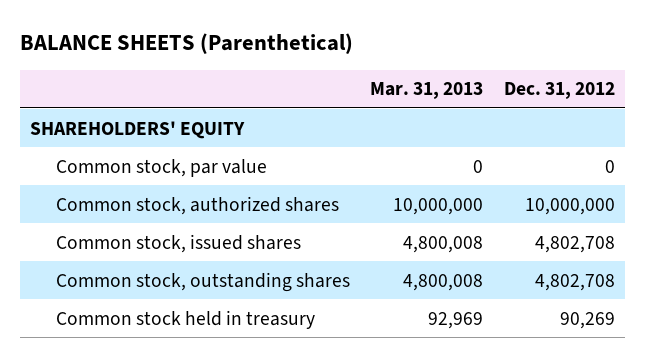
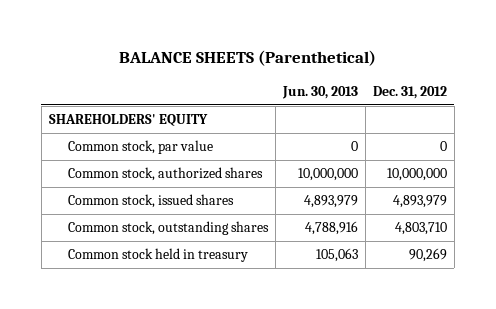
- | Mar. 31, 2013 | Dec. 31, 2012
+ | Jun. 30, 2013 | Dec. 31, 2012
- Common stock, issued shares | 4,800,008 | 4,802,708
- Common stock, outstanding shares | 4,800,008 | 4,802,708
+ Common stock, issued shares | 4,893,979 | 4,893,979
+ Common stock, outstanding shares | 4,788,916 | 4,803,710

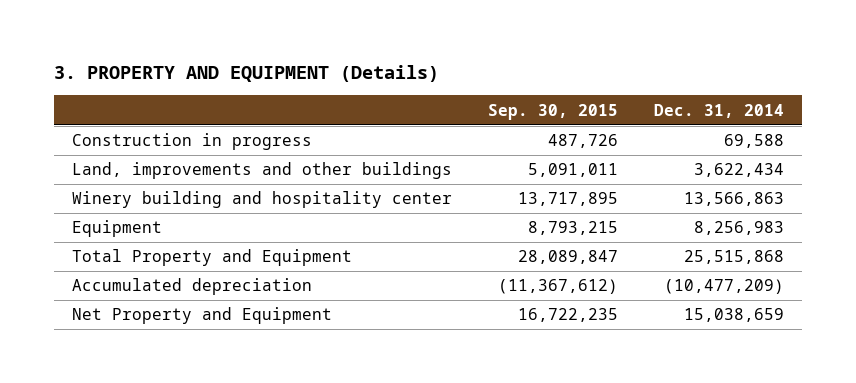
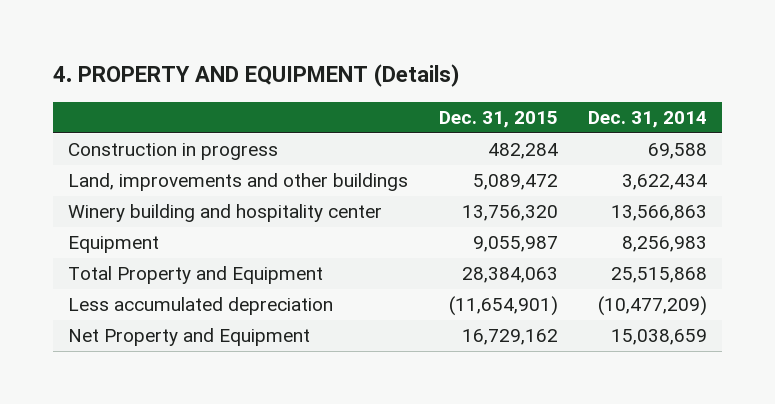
- 3. PROPERTY AND EQUIPMENT (Details)
+ 4. PROPERTY AND EQUIPMENT (Details)
- | Sep. 30, 2015 | Dec. 31, 2014
+ | Dec. 31, 2015 | Dec. 31, 2014
- Accumulated depreciation | (11,367,612) | (10,477,209)
+ Less accumulated depreciation | (11,654,901) | (10,477,209)

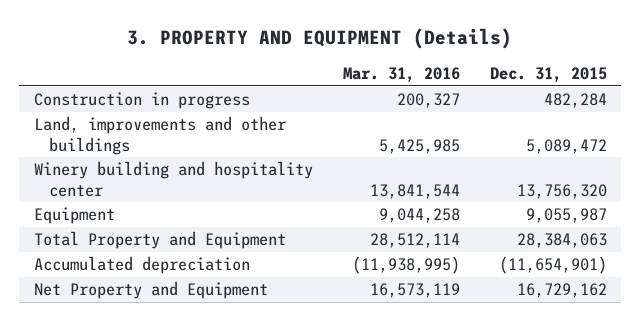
- 4. PROPERTY AND EQUIPMENT (Details)
+ 3. PROPERTY AND EQUIPMENT (Details)
- | Dec. 31, 2015 | Dec. 31, 2014
+ | Mar. 31, 2016 | Dec. 31, 2015
- Less accumulated depreciation | (11,654,901) | (10,477,209)
+ Accumulated depreciation | (11,938,995) | (11,654,901)

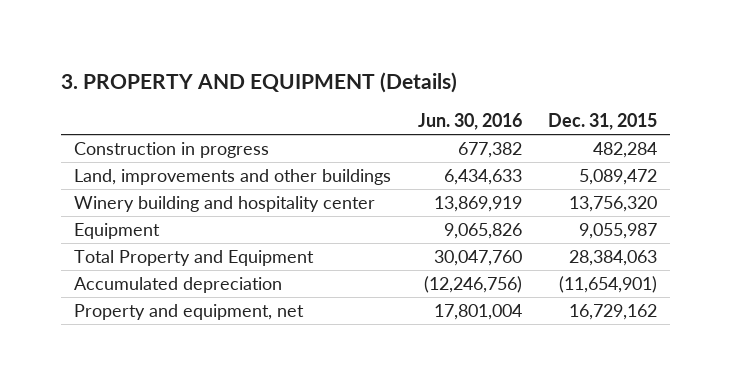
- | Mar. 31, 2016 | Dec. 31, 2015
+ | Jun. 30, 2016 | Dec. 31, 2015
- Net Property and Equipment | 16,573,119 | 16,729,162
+ Property and equipment, net | 17,801,004 | 16,729,162

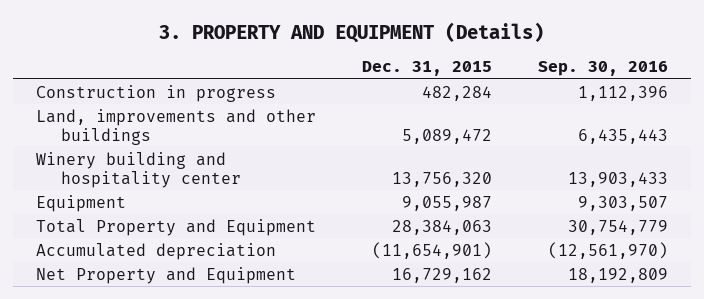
- | Jun. 30, 2016 | Dec. 31, 2015
+ | Dec. 31, 2015 | Sep. 30, 2016
- Property and equipment, net | 17,801,004 | 16,729,162
+ Net Property and Equipment | 16,729,162 | 18,192,809

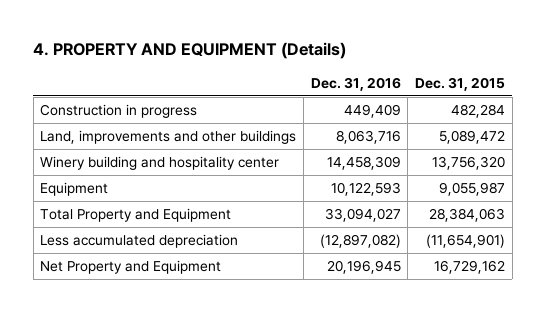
- 3. PROPERTY AND EQUIPMENT (Details)
+ 4. PROPERTY AND EQUIPMENT (Details)
- | Dec. 31, 2015 | Sep. 30, 2016
+ | Dec. 31, 2016 | Dec. 31, 2015
- Accumulated depreciation | (11,654,901) | (12,561,970)
+ Less accumulated depreciation | (12,897,082) | (11,654,901)

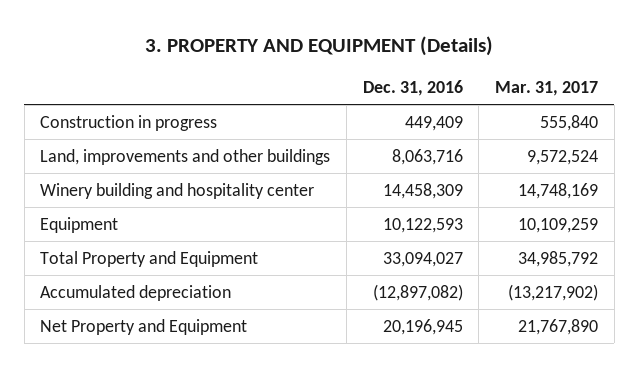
- 4. PROPERTY AND EQUIPMENT (Details)
+ 3. PROPERTY AND EQUIPMENT (Details)
- | Dec. 31, 2016 | Dec. 31, 2015
+ | Dec. 31, 2016 | Mar. 31, 2017
- Less accumulated depreciation | (12,897,082) | (11,654,901)
+ Accumulated depreciation | (12,897,082) | (13,217,902)

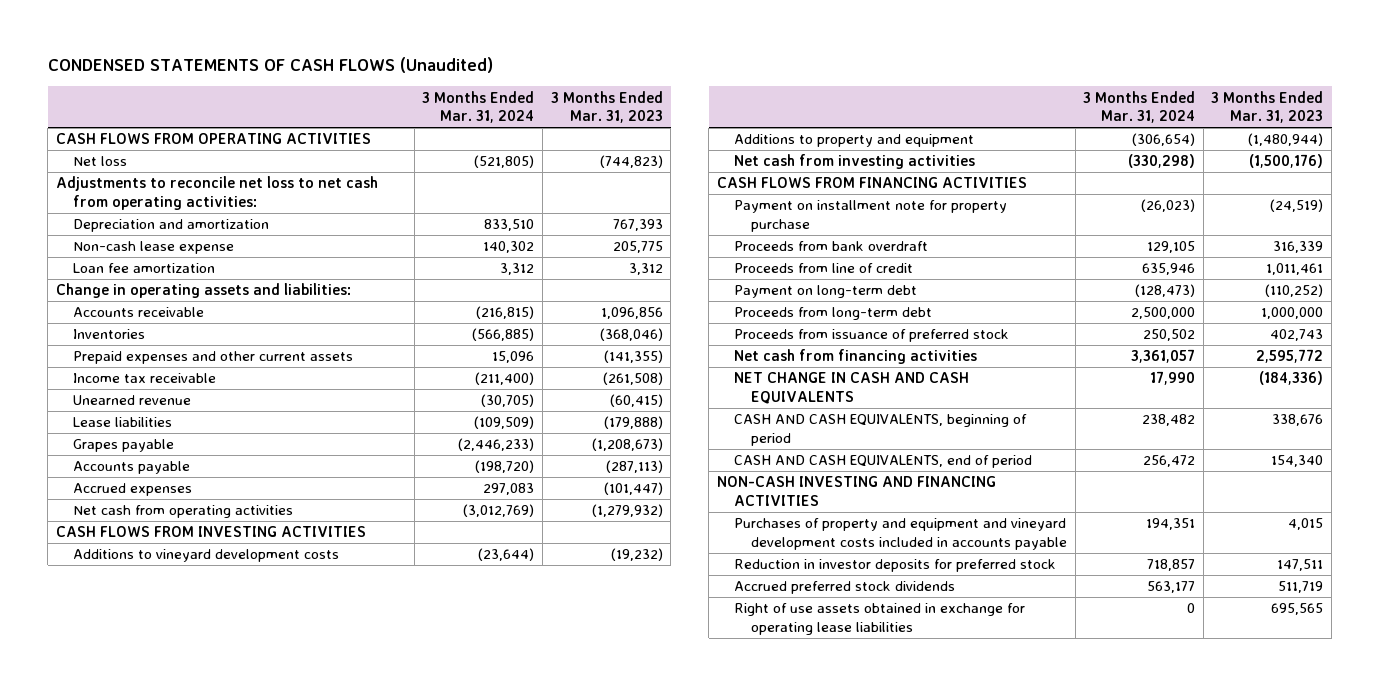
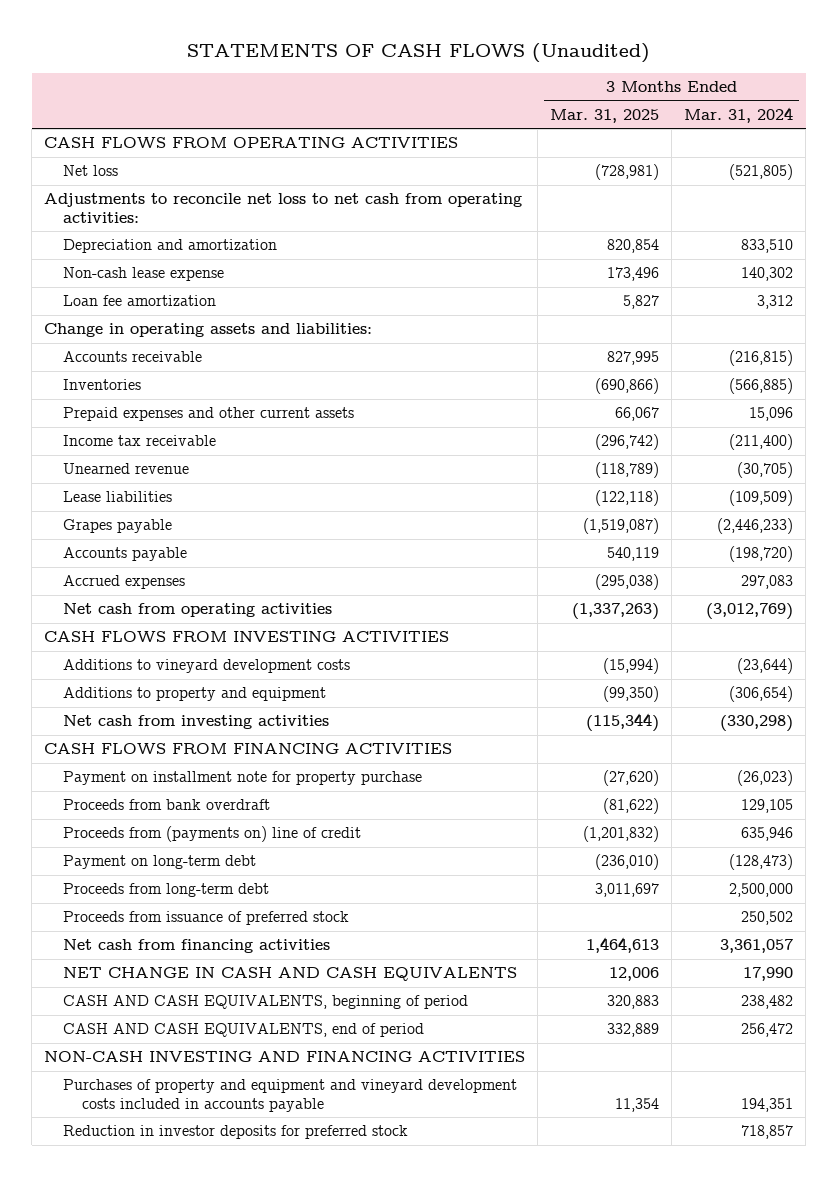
- CONDENSED STATEMENTS OF CASH FLOWS (Unaudited)
+ STATEMENTS OF CASH FLOWS (Unaudited)
- | 3 Months Ended Mar. 31, 2024 | 3 Months Ended Mar. 31, 2023
+ | 3 Months Ended Mar. 31, 2025 | 3 Months Ended Mar. 31, 2024
- Proceeds from line of credit | 635,946 | 1,011,461
+ Proceeds from (payments on) line of credit | (1,201,832) | 635,946
- Accrued preferred stock dividends | 563,177 | 511,719
- Right of use assets obtained in exchange for operating lease liabilities | 0 | 695,565

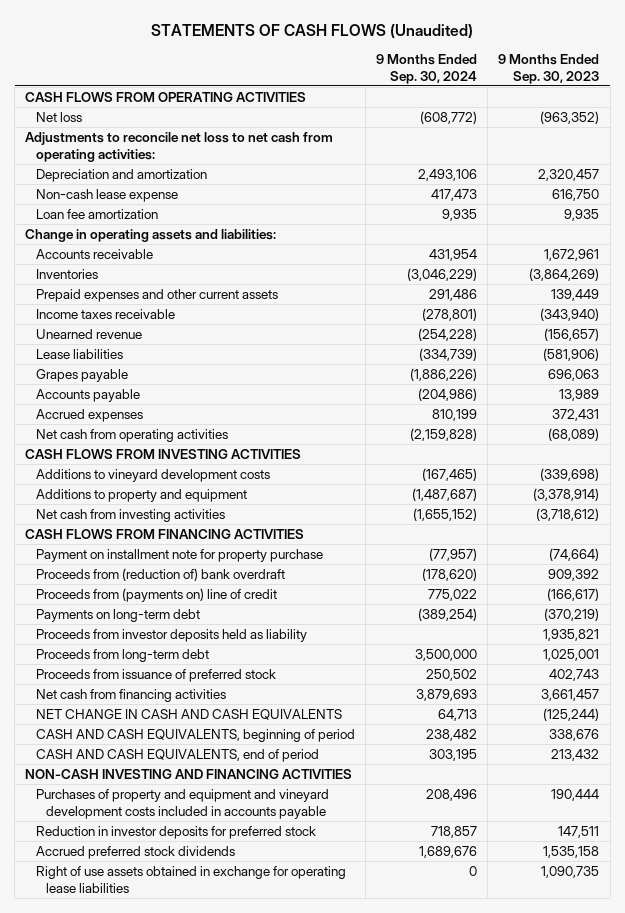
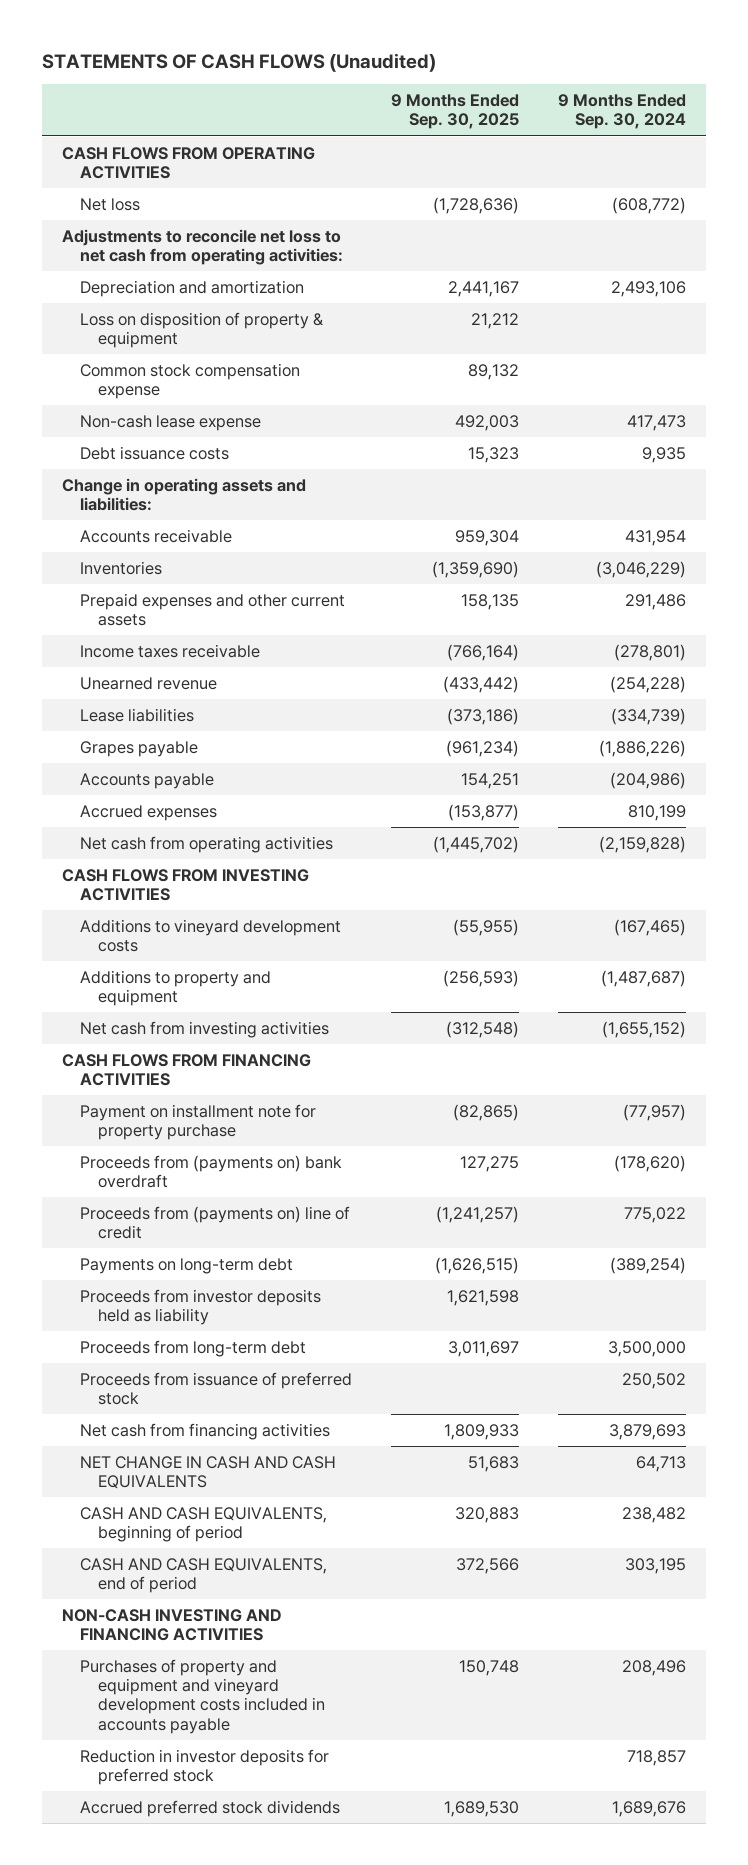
- | 9 Months Ended Sep. 30, 2024 | 9 Months Ended Sep. 30, 2023
+ | 9 Months Ended Sep. 30, 2025 | 9 Months Ended Sep. 30, 2024
+ Loss on disposition of property & equipment | 21,212 |
+ Common stock compensation expense | 89,132 |
- Loan fee amortization | 9,935 | 9,935
+ Debt issuance costs | 15,323 | 9,935
- Proceeds from (reduction of) bank overdraft | (178,620) | 909,392
+ Proceeds from (payments on) bank overdraft | 127,275 | (178,620)
- Right of use assets obtained in exchange for operating lease liabilities | 0 | 1,090,735

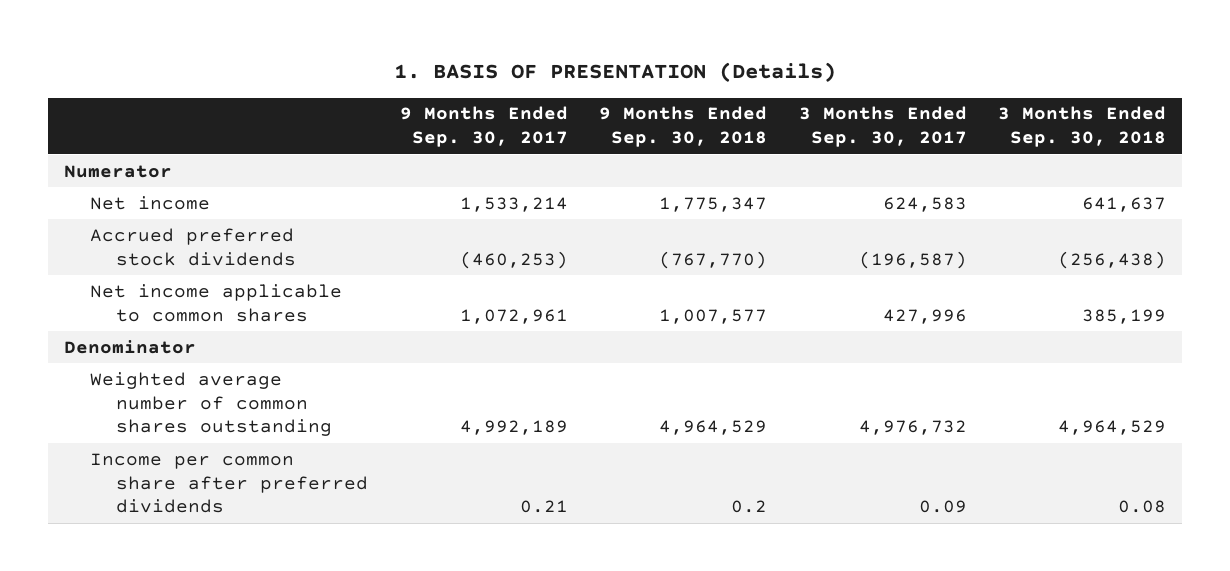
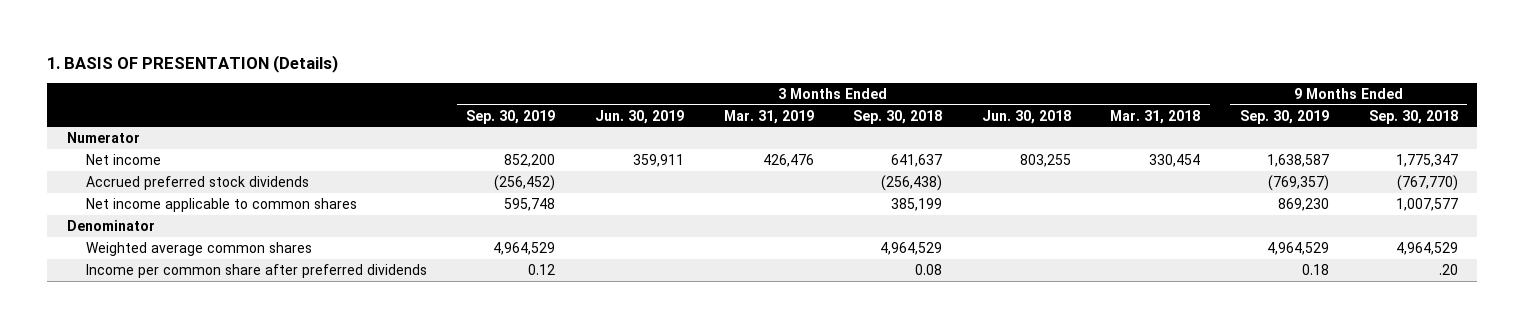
- | 9 Months Ended Sep. 30, 2017 | 9 Months Ended Sep. 30, 2018 | 3 Months Ended Sep. 30, 2017 | 3 Months Ended Sep. 30, 2018
+ | 3 Months Ended Sep. 30, 2019 | 3 Months Ended Jun. 30, 2019 | 3 Months Ended Mar. 31, 2019 | 3 Months Ended Sep. 30, 2018 | 3 Months Ended Jun. 30, 2018 | 3 Months Ended Mar. 31, 2018 | 9 Months Ended Sep. 30, 2019 | 9 Months Ended Sep. 30, 2018
- Weighted average number of common shares outstanding | 4,992,189 | 4,964,529 | 4,976,732 | 4,964,529
- Income per common share after preferred dividends | 0.21 | 0.2 | 0.09 | 0.08
+ Weighted average common shares | 4,964,529 | | | 4,964,529 | | | 4,964,529 | 4,964,529
+ Income per common share after preferred dividends | 0.12 | | | 0.08 | | | 0.18 | .20

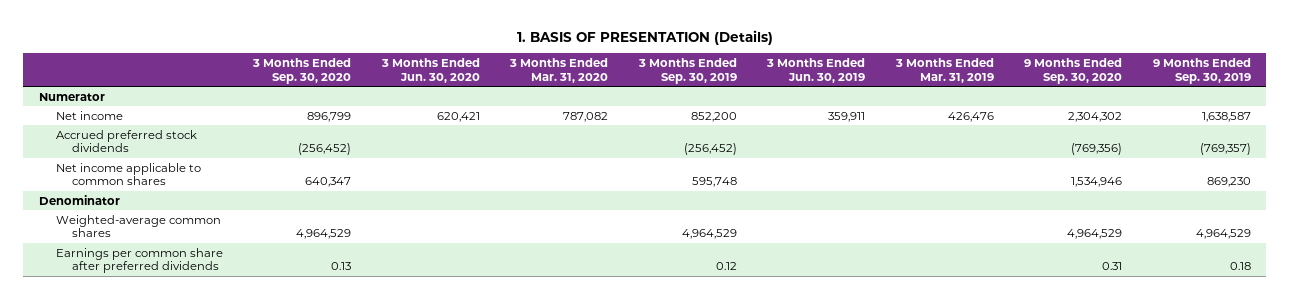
- | 3 Months Ended Sep. 30, 2019 | 3 Months Ended Jun. 30, 2019 | 3 Months Ended Mar. 31, 2019 | 3 Months Ended Sep. 30, 2018 | 3 Months Ended Jun. 30, 2018 | 3 Months Ended Mar. 31, 2018 | 9 Months Ended Sep. 30, 2019 | 9 Months Ended Sep. 30, 2018
+ | 3 Months Ended Sep. 30, 2020 | 3 Months Ended Jun. 30, 2020 | 3 Months Ended Mar. 31, 2020 | 3 Months Ended Sep. 30, 2019 | 3 Months Ended Jun. 30, 2019 | 3 Months Ended Mar. 31, 2019 | 9 Months Ended Sep. 30, 2020 | 9 Months Ended Sep. 30, 2019
- Weighted average common shares | 4,964,529 | | | 4,964,529 | | | 4,964,529 | 4,964,529
- Income per common share after preferred dividends | 0.12 | | | 0.08 | | | 0.18 | .20
+ Weighted-average common shares | 4,964,529 | | | 4,964,529 | | | 4,964,529 | 4,964,529
+ Earnings per common share after preferred dividends | 0.13 | | | 0.12 | | | 0.31 | 0.18

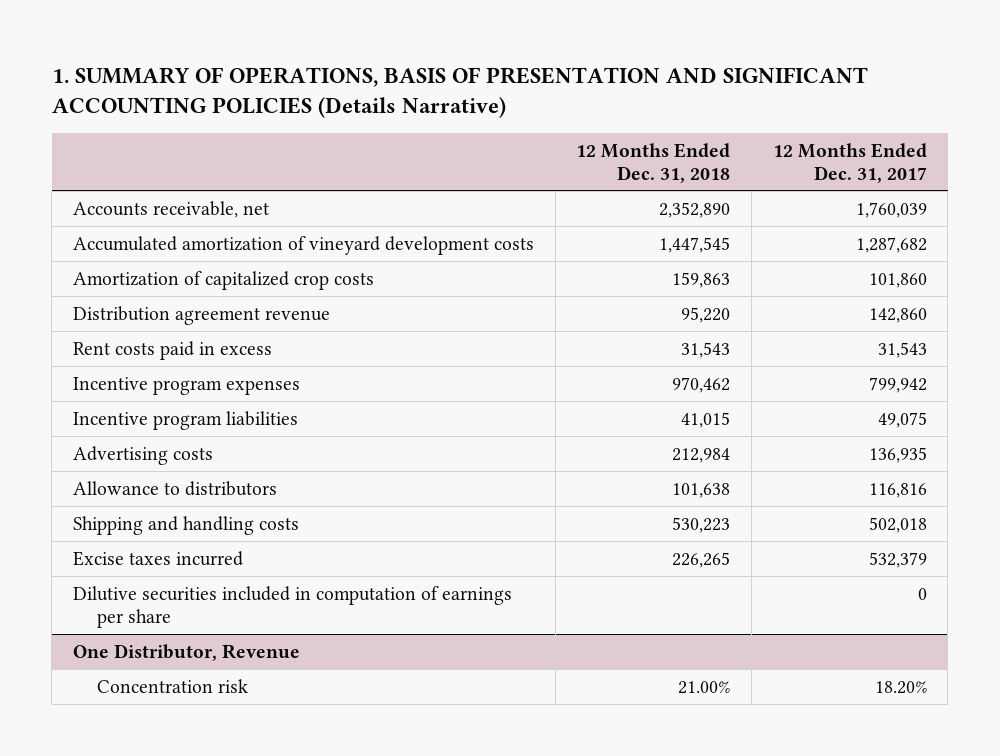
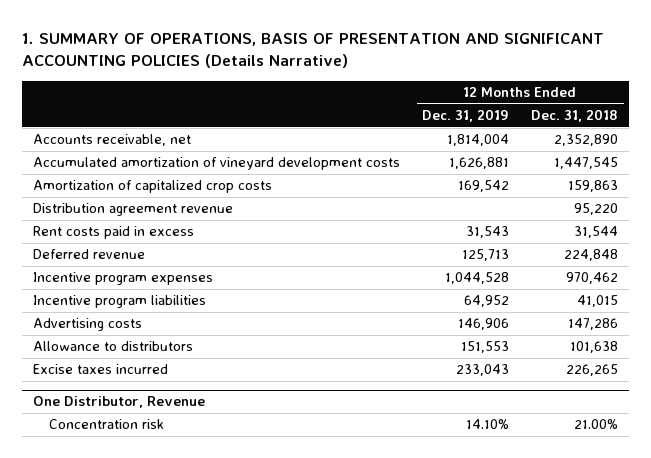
- | 12 Months Ended Dec. 31, 2018 | 12 Months Ended Dec. 31, 2017
+ | 12 Months Ended Dec. 31, 2019 | 12 Months Ended Dec. 31, 2018
- Rent costs paid in excess | 31,543 | 31,543
+ Rent costs paid in excess | 31,543 | 31,544
+ Deferred revenue | 125,713 | 224,848
- Advertising costs | 212,984 | 136,935
+ Advertising costs | 146,906 | 147,286
- Shipping and handling costs | 530,223 | 502,018
- Dilutive securities included in computation of earnings per share | | 0

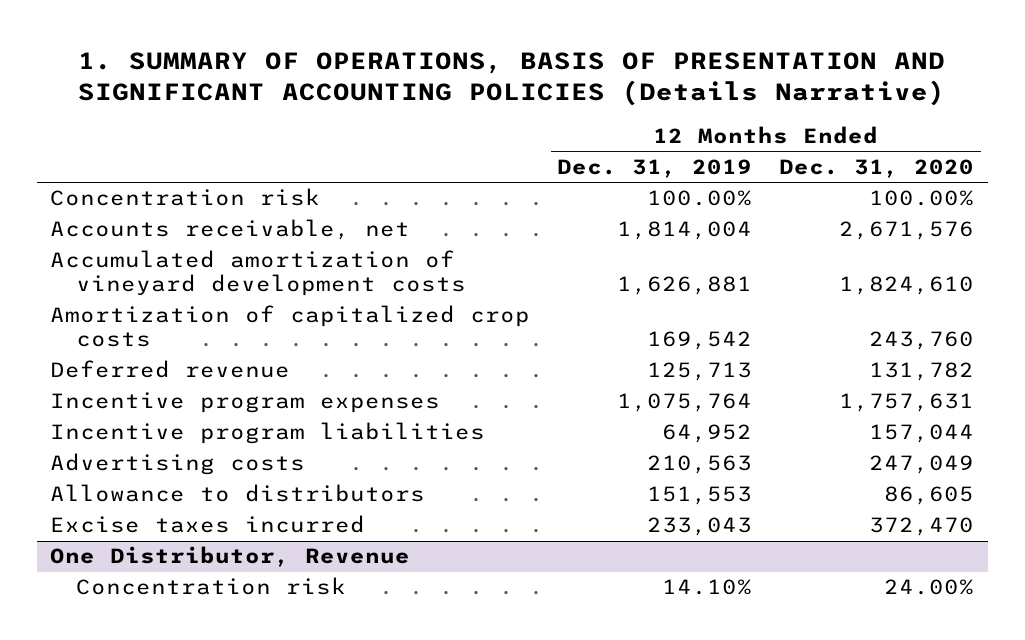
- | 12 Months Ended Dec. 31, 2019 | 12 Months Ended Dec. 31, 2018
+ | 12 Months Ended Dec. 31, 2019 | 12 Months Ended Dec. 31, 2020
+ Concentration risk | 100.00% | 100.00%
- Distribution agreement revenue | | 95,220
- Rent costs paid in excess | 31,543 | 31,544
- Incentive program expenses | 1,044,528 | 970,462
+ Incentive program expenses | 1,075,764 | 1,757,631
- Advertising costs | 146,906 | 147,286
+ Advertising costs | 210,563 | 247,049

